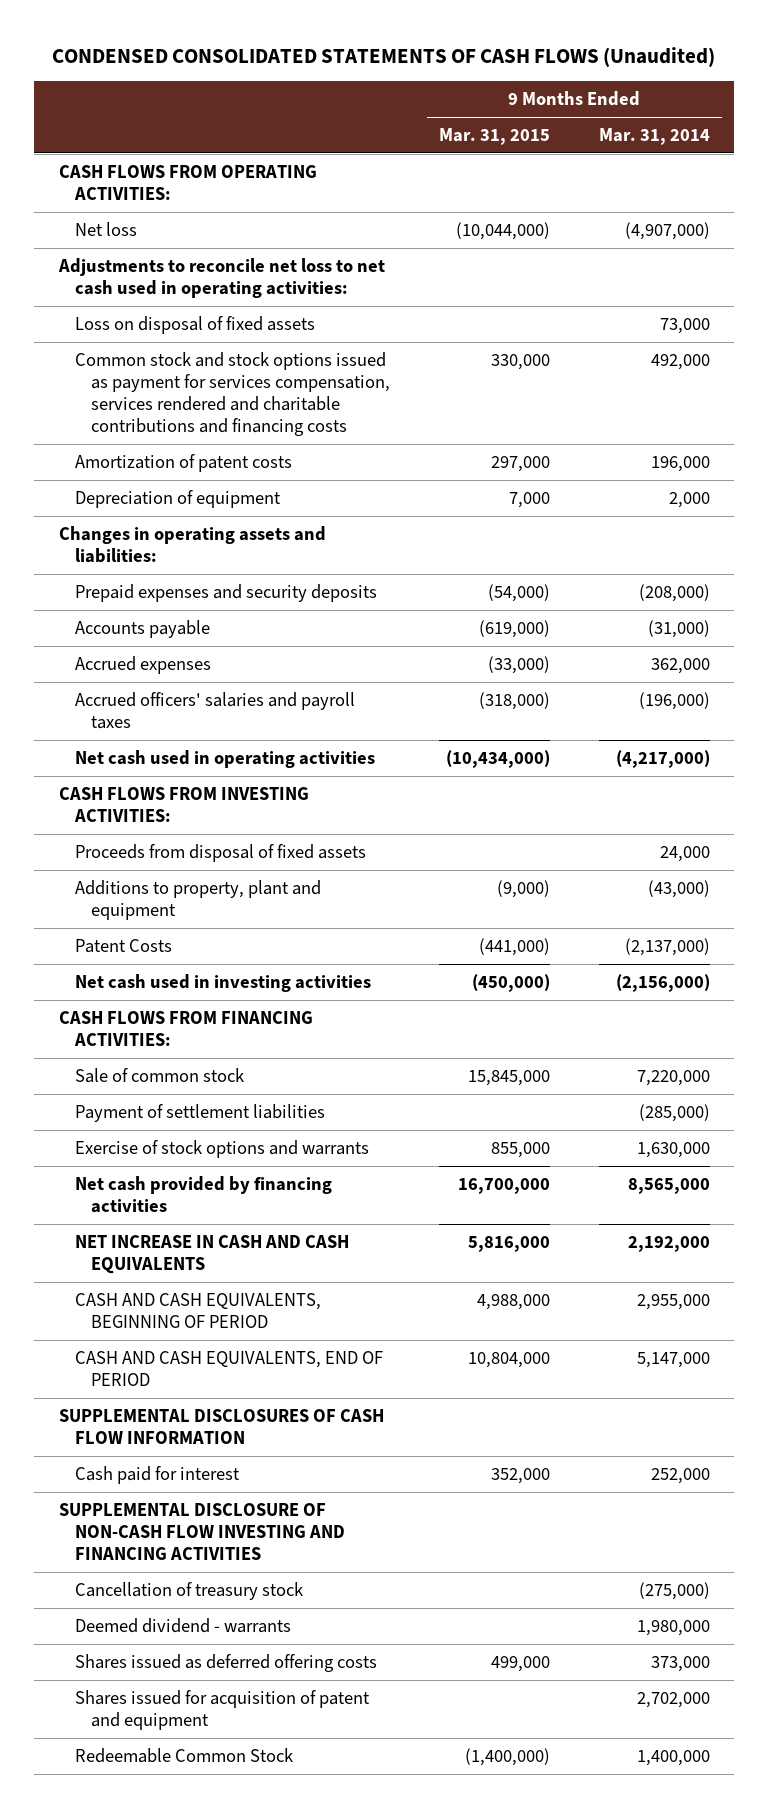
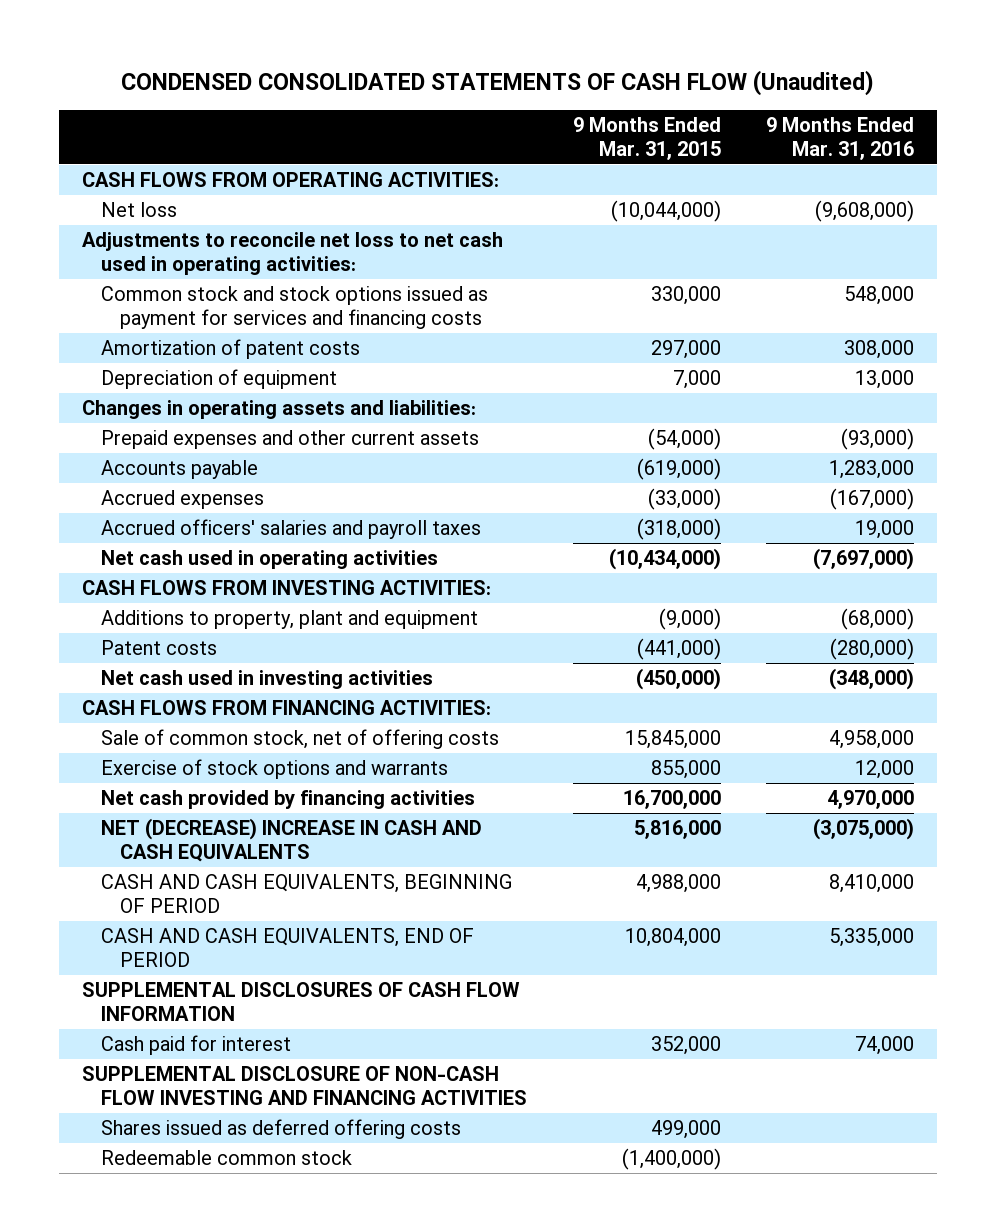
- CONDENSED CONSOLIDATED STATEMENTS OF CASH FLOWS (Unaudited)
+ CONDENSED CONSOLIDATED STATEMENTS OF CASH FLOW (Unaudited)
- | 9 Months Ended Mar. 31, 2015 | 9 Months Ended Mar. 31, 2014
+ | 9 Months Ended Mar. 31, 2015 | 9 Months Ended Mar. 31, 2016
- Loss on disposal of fixed assets | | 73,000
- Common stock and stock options issued as payment for services compensation, services rendered and charitable contributions and financing costs | 330,000 | 492,000
+ Common stock and stock options issued as payment for services and financing costs | 330,000 | 548,000
- Prepaid expenses and security deposits | (54,000) | (208,000)
+ Prepaid expenses and other current assets | (54,000) | (93,000)
- Proceeds from disposal of fixed assets | | 24,000
- Patent Costs | (441,000) | (2,137,000)
+ Patent costs | (441,000) | (280,000)
- Sale of common stock | 15,845,000 | 7,220,000
- Payment of settlement liabilities | | (285,000)
+ Sale of common stock, net of offering costs | 15,845,000 | 4,958,000
- NET INCREASE IN CASH AND CASH EQUIVALENTS | 5,816,000 | 2,192,000
+ NET (DECREASE) INCREASE IN CASH AND CASH EQUIVALENTS | 5,816,000 | (3,075,000)
- Cancellation of treasury stock | | (275,000)
- Deemed dividend - warrants | | 1,980,000
- Shares issued for acquisition of patent and equipment | | 2,702,000
- Redeemable Common Stock | (1,400,000) | 1,400,000
+ Redeemable common stock | (1,400,000) |

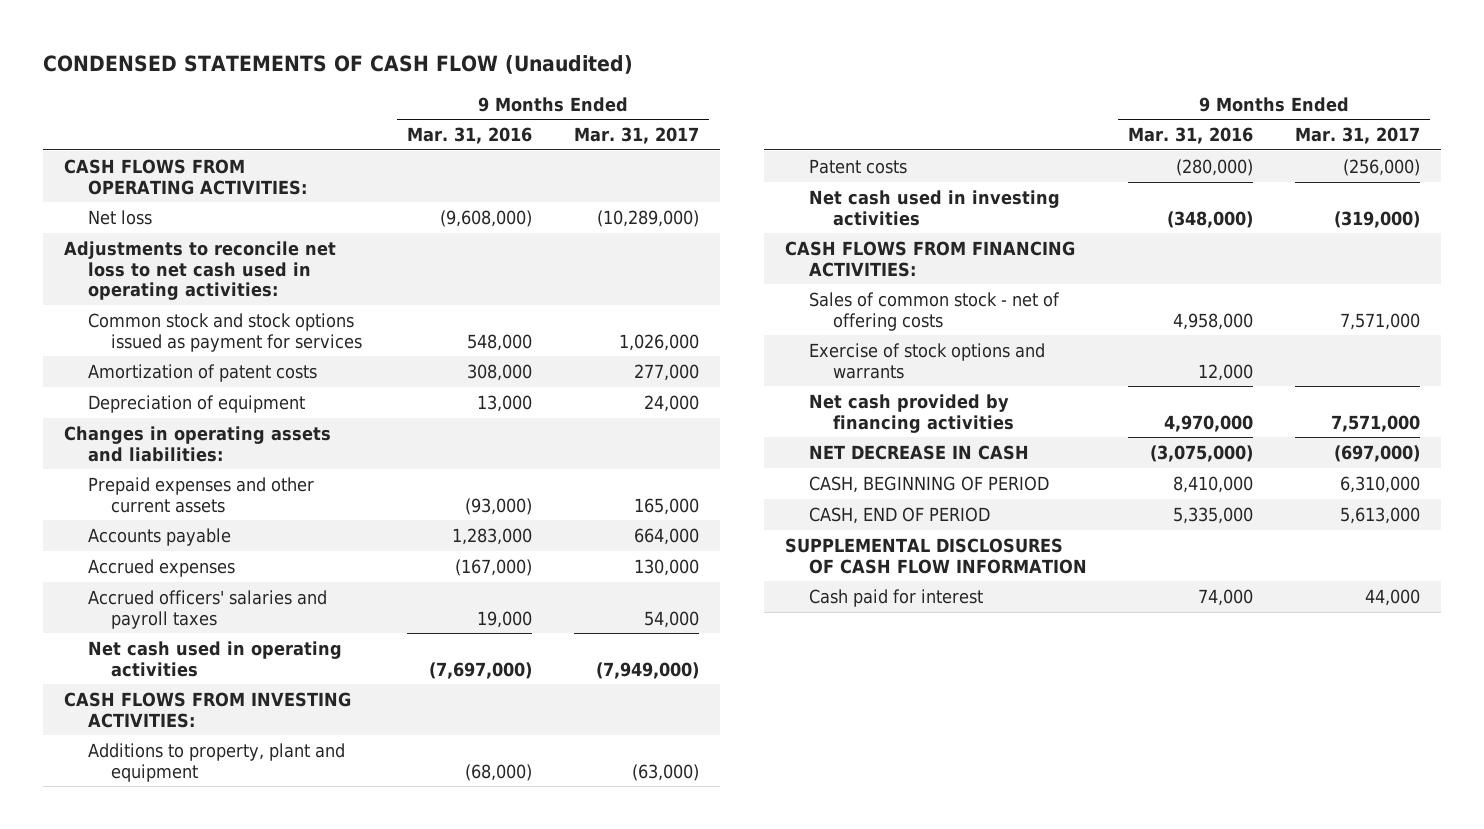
- CONDENSED CONSOLIDATED STATEMENTS OF CASH FLOW (Unaudited)
+ CONDENSED STATEMENTS OF CASH FLOW (Unaudited)
- | 9 Months Ended Mar. 31, 2015 | 9 Months Ended Mar. 31, 2016
+ | 9 Months Ended Mar. 31, 2016 | 9 Months Ended Mar. 31, 2017
- Common stock and stock options issued as payment for services and financing costs | 330,000 | 548,000
+ Common stock and stock options issued as payment for services | 548,000 | 1,026,000
- Sale of common stock, net of offering costs | 15,845,000 | 4,958,000
+ Sales of common stock - net of offering costs | 4,958,000 | 7,571,000
- NET (DECREASE) INCREASE IN CASH AND CASH EQUIVALENTS | 5,816,000 | (3,075,000)
- CASH AND CASH EQUIVALENTS, BEGINNING OF PERIOD | 4,988,000 | 8,410,000
- CASH AND CASH EQUIVALENTS, END OF PERIOD | 10,804,000 | 5,335,000
+ NET DECREASE IN CASH | (3,075,000) | (697,000)
+ CASH, BEGINNING OF PERIOD | 8,410,000 | 6,310,000
+ CASH, END OF PERIOD | 5,335,000 | 5,613,000
- SUPPLEMENTAL DISCLOSURE OF NON-CASH FLOW INVESTING AND FINANCING ACTIVITIES
- Shares issued as deferred offering costs | 499,000 |
- Redeemable common stock | (1,400,000) |

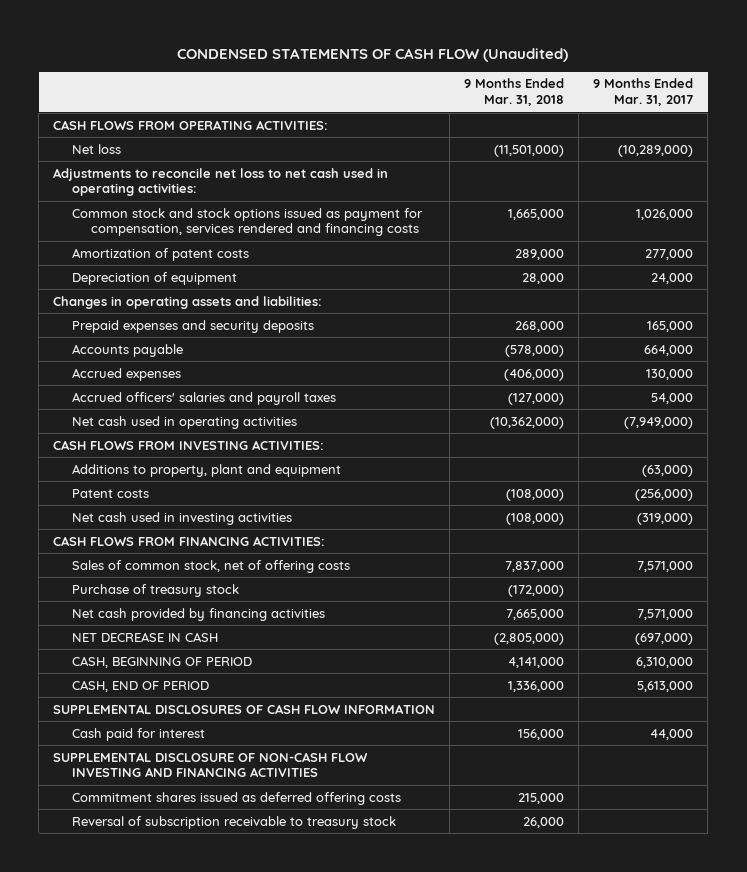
- | 9 Months Ended Mar. 31, 2016 | 9 Months Ended Mar. 31, 2017
+ | 9 Months Ended Mar. 31, 2018 | 9 Months Ended Mar. 31, 2017
- Common stock and stock options issued as payment for services | 548,000 | 1,026,000
+ Common stock and stock options issued as payment for compensation, services rendered and financing costs | 1,665,000 | 1,026,000
- Prepaid expenses and other current assets | (93,000) | 165,000
+ Prepaid expenses and security deposits | 268,000 | 165,000
- Sales of common stock - net of offering costs | 4,958,000 | 7,571,000
- Exercise of stock options and warrants | 12,000 |
+ Sales of common stock, net of offering costs | 7,837,000 | 7,571,000
+ Purchase of treasury stock | (172,000) |
+ SUPPLEMENTAL DISCLOSURE OF NON-CASH FLOW INVESTING AND FINANCING ACTIVITIES
+ Commitment shares issued as deferred offering costs | 215,000 |
+ Reversal of subscription receivable to treasury stock | 26,000 |

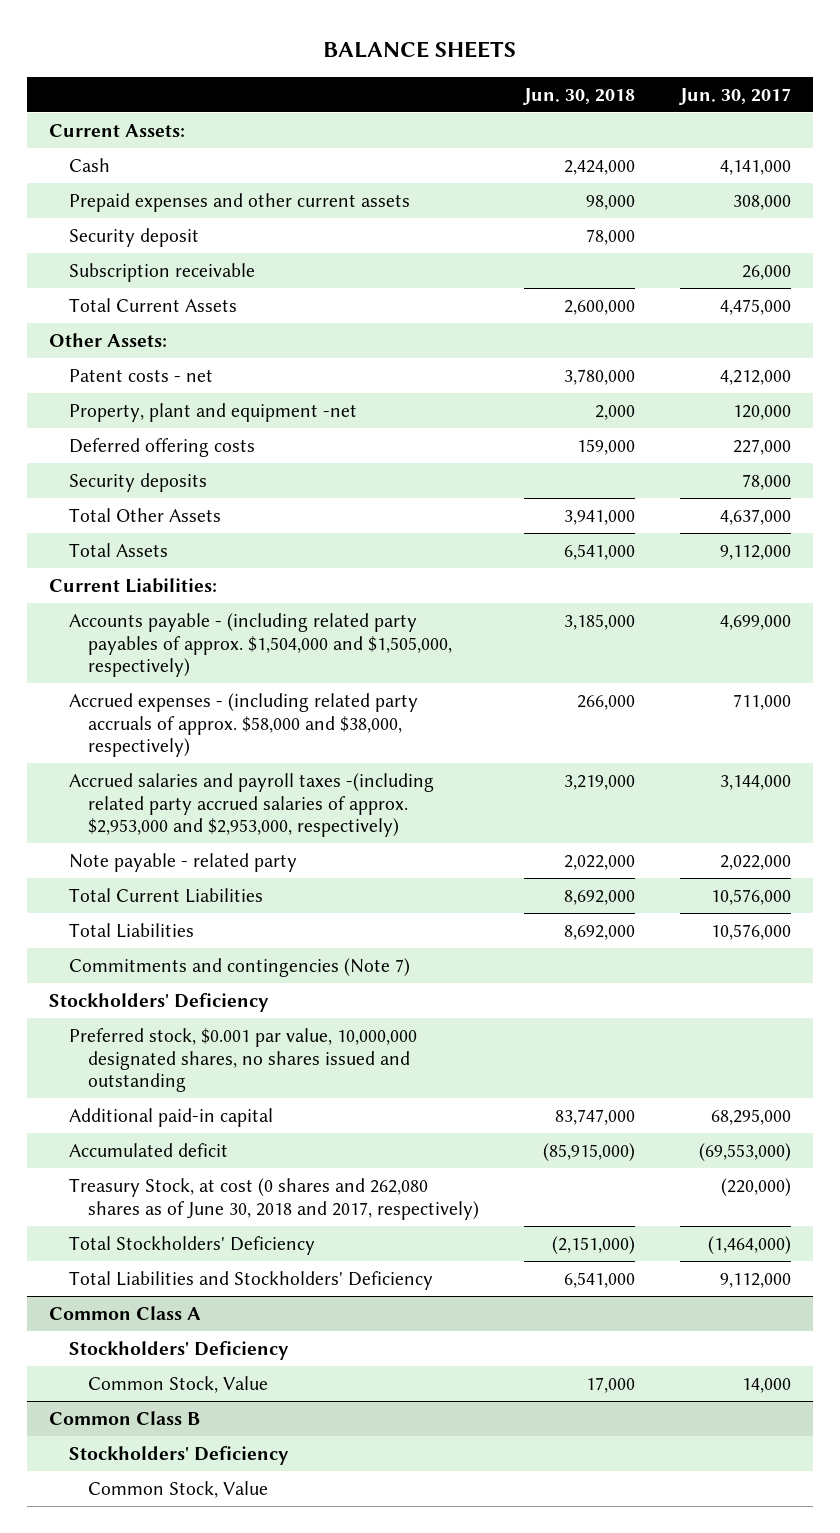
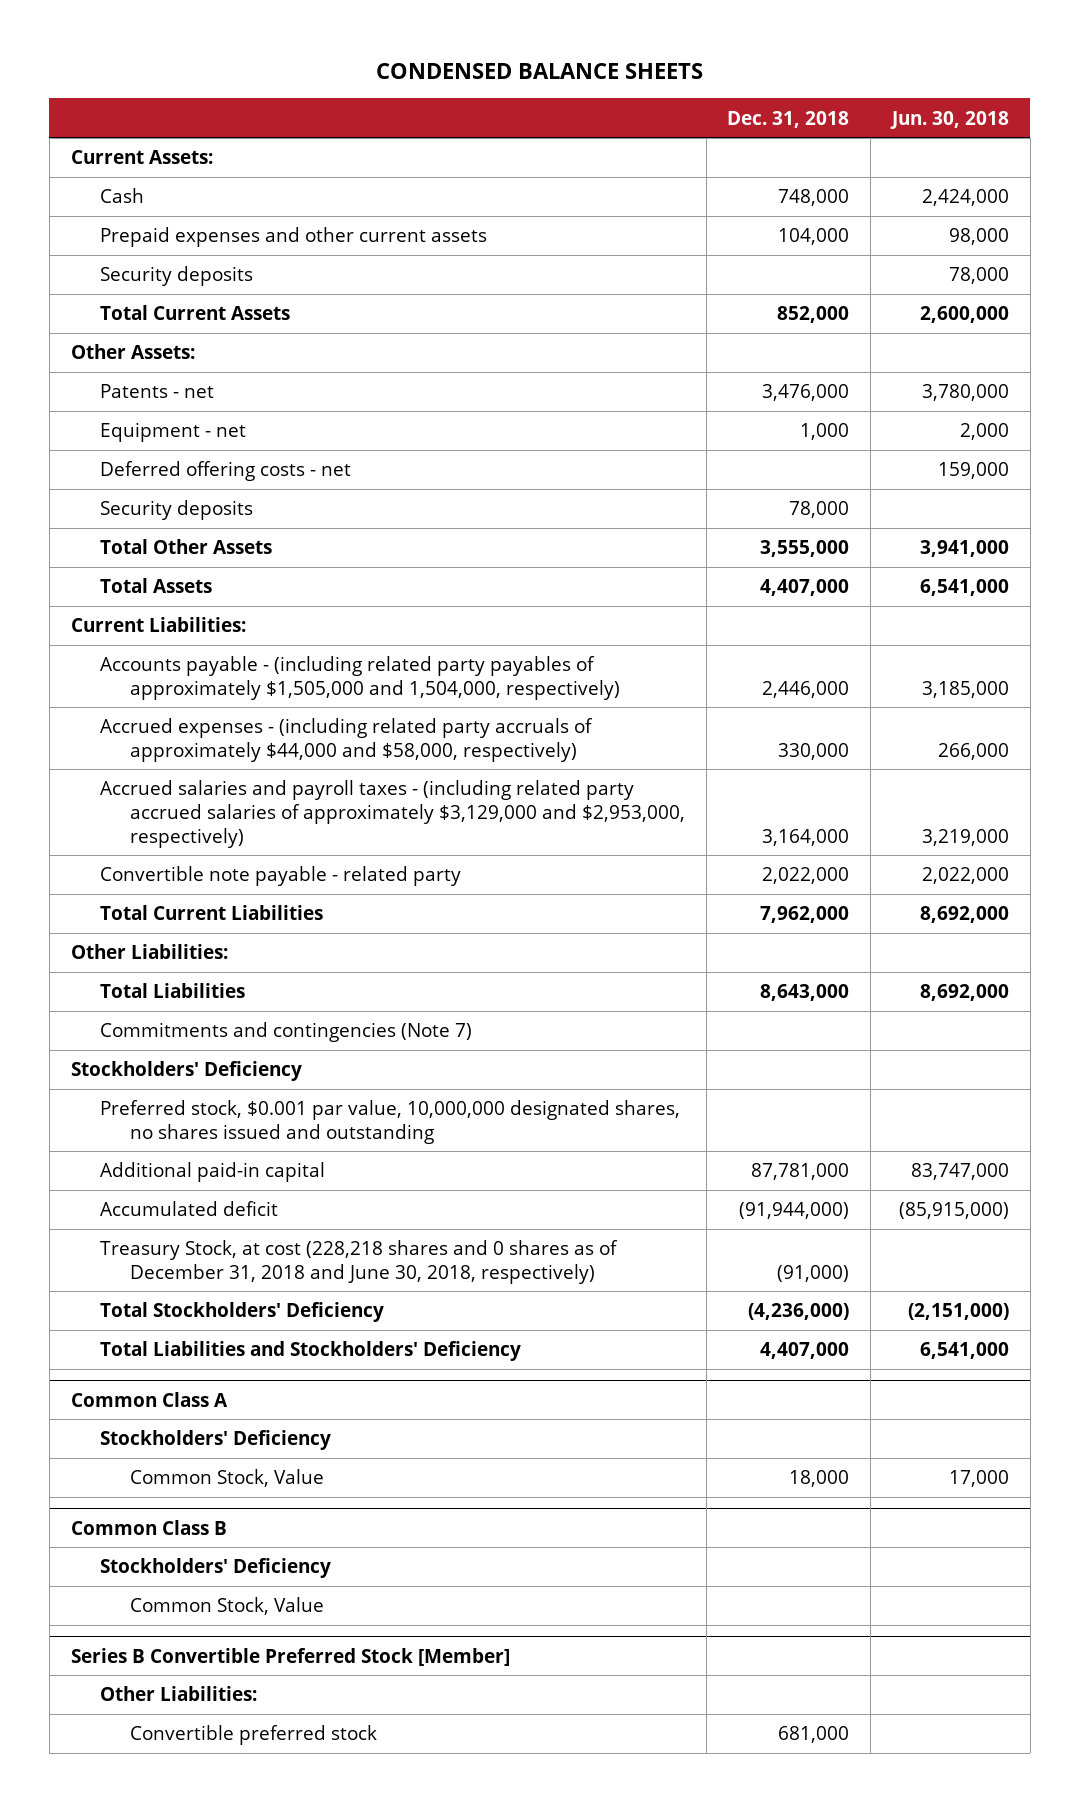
- BALANCE SHEETS
+ CONDENSED BALANCE SHEETS
- | Jun. 30, 2018 | Jun. 30, 2017
+ | Dec. 31, 2018 | Jun. 30, 2018
- Security deposit | 78,000 |
- Subscription receivable | | 26,000
+ Security deposits | | 78,000
- Patent costs - net | 3,780,000 | 4,212,000
- Property, plant and equipment -net | 2,000 | 120,000
- Deferred offering costs | 159,000 | 227,000
+ Patents - net | 3,476,000 | 3,780,000
+ Equipment - net | 1,000 | 2,000
+ Deferred offering costs - net | | 159,000
- Accounts payable - (including related party payables of approx. $1,504,000 and $1,505,000, respectively) | 3,185,000 | 4,699,000
- Accrued expenses - (including related party accruals of approx. $58,000 and $38,000, respectively) | 266,000 | 711,000
- Accrued salaries and payroll taxes -(including related party accrued salaries of approx. $2,953,000 and $2,953,000, respectively) | 3,219,000 | 3,144,000
- Note payable - related party | 2,022,000 | 2,022,000
+ Accounts payable - (including related party payables of approximately $1,505,000 and 1,504,000, respectively) | 2,446,000 | 3,185,000
+ Accrued expenses - (including related party accruals of approximately $44,000 and $58,000, respectively) | 330,000 | 266,000
+ Accrued salaries and payroll taxes - (including related party accrued salaries of approximately $3,129,000 and $2,953,000, respectively) | 3,164,000 | 3,219,000
+ Convertible note payable - related party | 2,022,000 | 2,022,000
+ Other Liabilities:
- Treasury Stock, at cost (0 shares and 262,080 shares as of June 30, 2018 and 2017, respectively) | | (220,000)
+ Treasury Stock, at cost (228,218 shares and 0 shares as of December 31, 2018 and June 30, 2018, respectively) | (91,000) |
+ Series B Convertible Preferred Stock [Member]
+ Other Liabilities:
+ Convertible preferred stock | 681,000 |

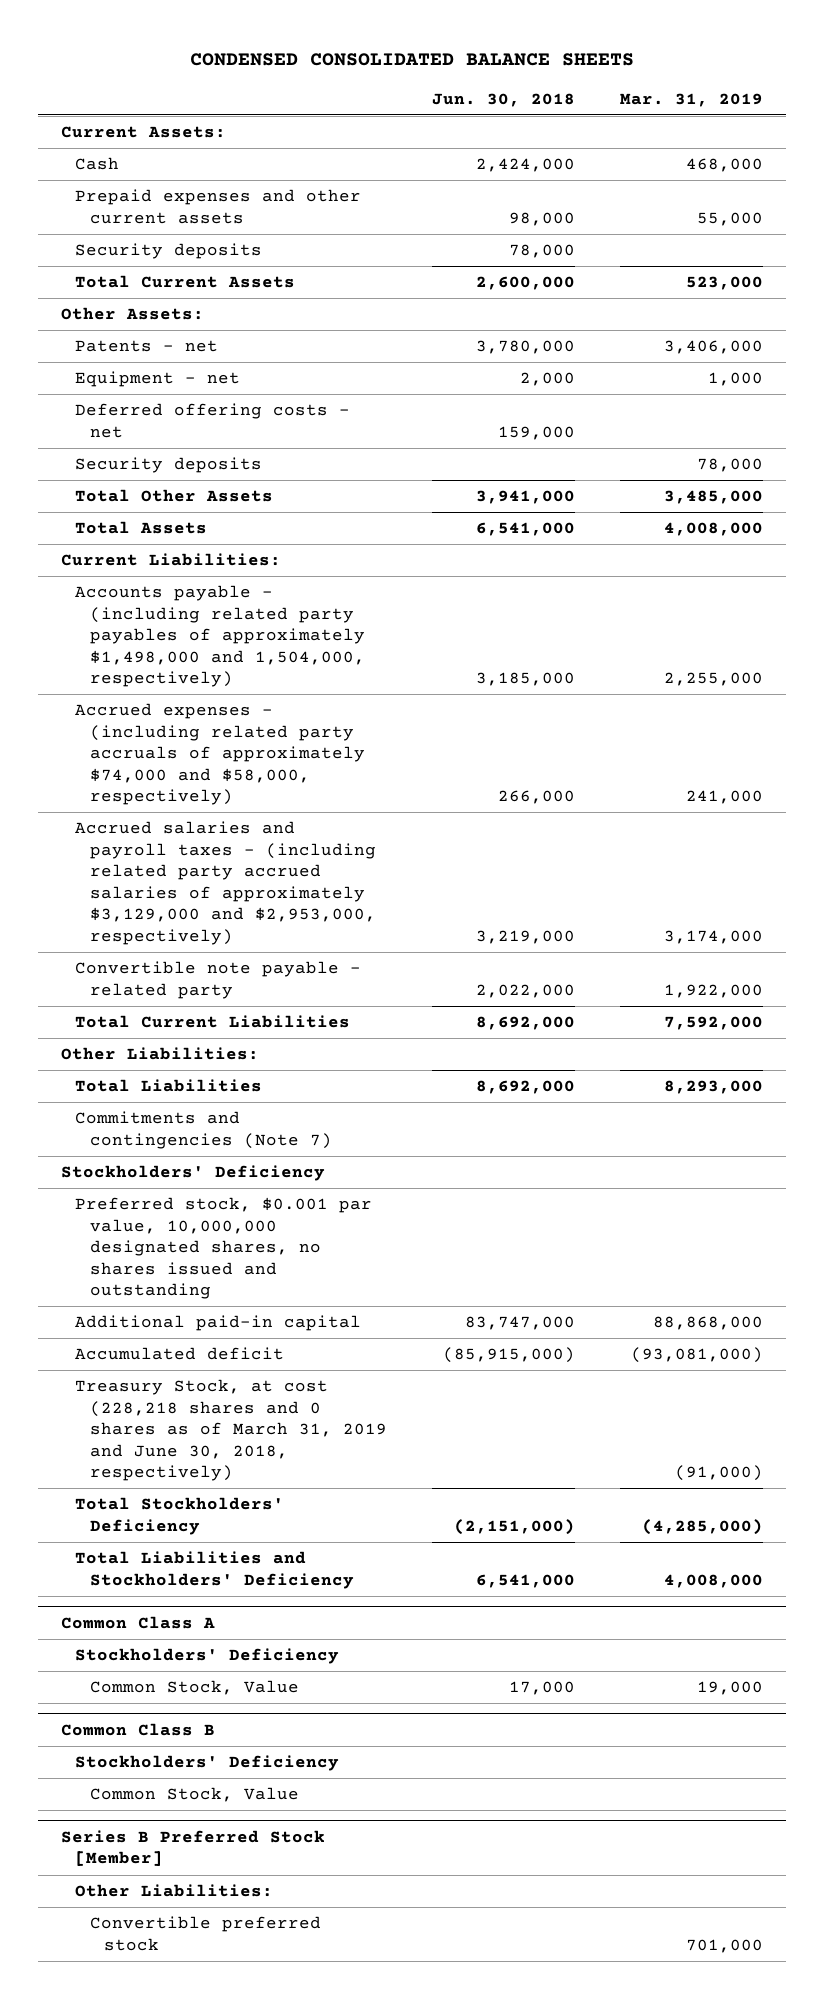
- CONDENSED BALANCE SHEETS
+ CONDENSED CONSOLIDATED BALANCE SHEETS
- | Dec. 31, 2018 | Jun. 30, 2018
+ | Jun. 30, 2018 | Mar. 31, 2019
- Accounts payable - (including related party payables of approximately $1,505,000 and 1,504,000, respectively) | 2,446,000 | 3,185,000
- Accrued expenses - (including related party accruals of approximately $44,000 and $58,000, respectively) | 330,000 | 266,000
+ Accounts payable - (including related party payables of approximately $1,498,000 and 1,504,000, respectively) | 3,185,000 | 2,255,000
+ Accrued expenses - (including related party accruals of approximately $74,000 and $58,000, respectively) | 266,000 | 241,000
- Treasury Stock, at cost (228,218 shares and 0 shares as of December 31, 2018 and June 30, 2018, respectively) | (91,000) |
+ Treasury Stock, at cost (228,218 shares and 0 shares as of March 31, 2019 and June 30, 2018, respectively) | | (91,000)
- Series B Convertible Preferred Stock [Member]
+ Series B Preferred Stock [Member]

